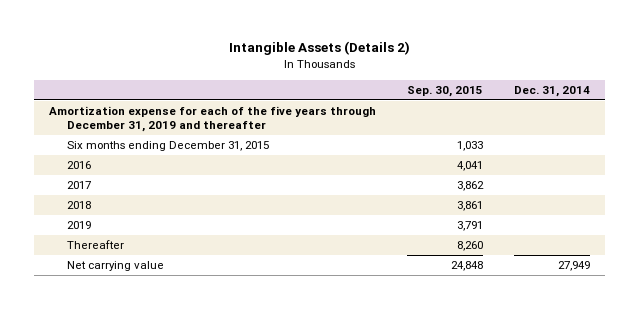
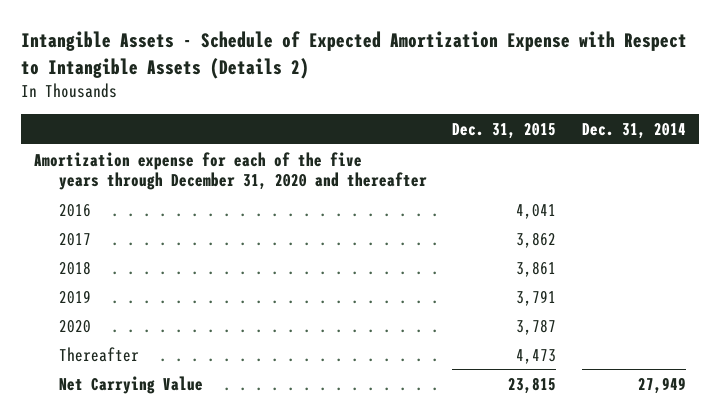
- Intangible Assets (Details 2)
+ Intangible Assets - Schedule of Expected Amortization Expense with Respect to Intangible Assets (Details 2)
- | Sep. 30, 2015 | Dec. 31, 2014
+ | Dec. 31, 2015 | Dec. 31, 2014
- Amortization expense for each of the five years through December 31, 2019 and thereafter
- Six months ending December 31, 2015 | 1,033 |
+ Amortization expense for each of the five years through December 31, 2020 and thereafter
+ 2020 | 3,787 |
- Net carrying value | 24,848 | 27,949
+ Net Carrying Value | 23,815 | 27,949

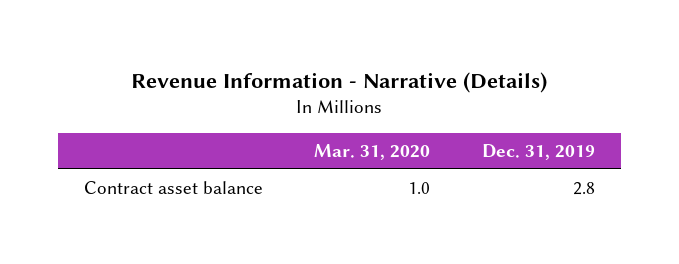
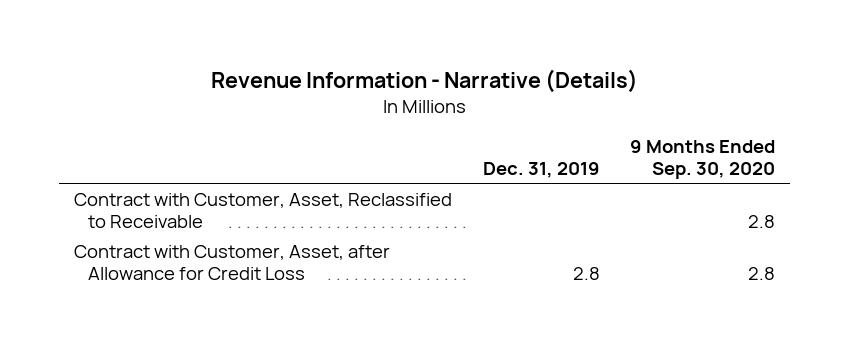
- | Mar. 31, 2020 | Dec. 31, 2019
+ | Dec. 31, 2019 | 9 Months Ended Sep. 30, 2020
- Contract asset balance | 1.0 | 2.8
+ Contract with Customer, Asset, Reclassified to Receivable | | 2.8
+ Contract with Customer, Asset, after Allowance for Credit Loss | 2.8 | 2.8

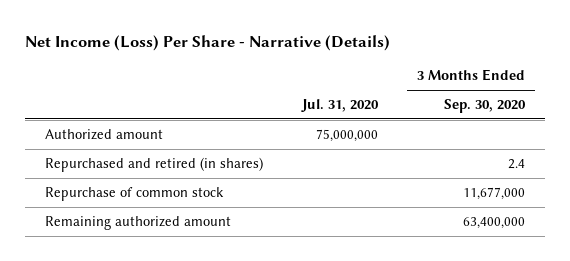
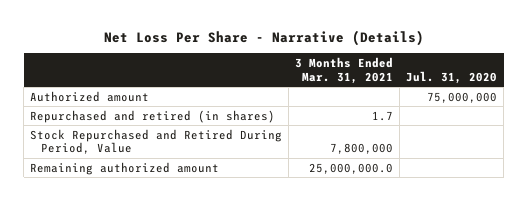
- Net Income (Loss) Per Share - Narrative (Details)
+ Net Loss Per Share - Narrative (Details)
- | Jul. 31, 2020 | 3 Months Ended Sep. 30, 2020
+ | 3 Months Ended Mar. 31, 2021 | Jul. 31, 2020
- Repurchase of common stock | | 11,677,000
+ Stock Repurchased and Retired During Period, Value | 7,800,000 |

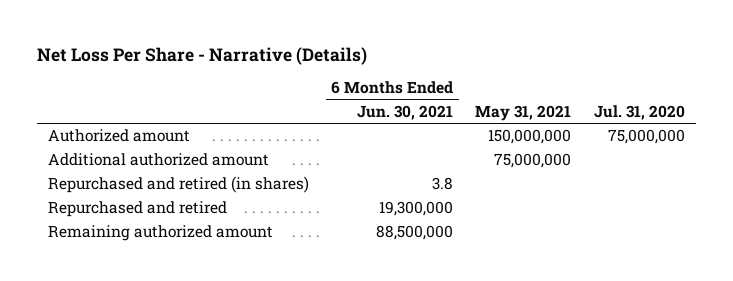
- | 3 Months Ended Mar. 31, 2021 | Jul. 31, 2020
+ | 6 Months Ended Jun. 30, 2021 | May 31, 2021 | Jul. 31, 2020
+ Additional authorized amount | | 75,000,000 |
- Stock Repurchased and Retired During Period, Value | 7,800,000 |
+ Repurchased and retired | 19,300,000 | |

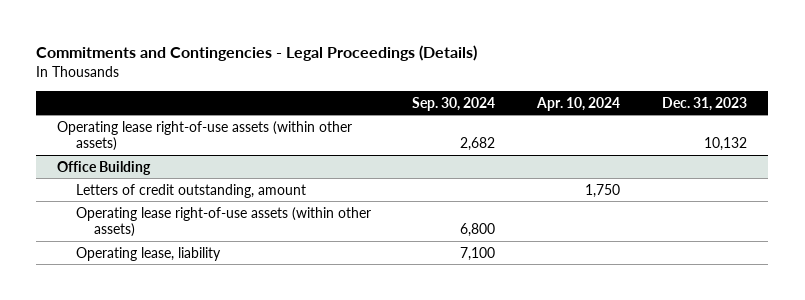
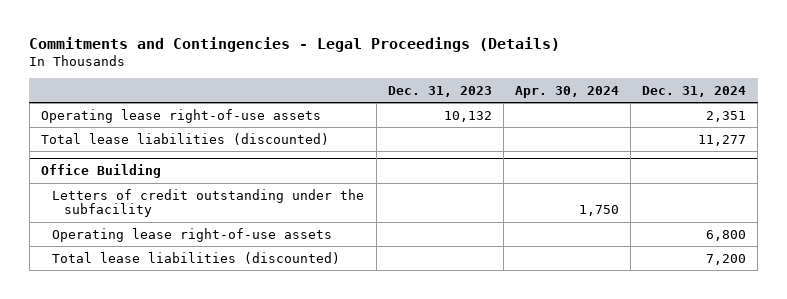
- | Sep. 30, 2024 | Apr. 10, 2024 | Dec. 31, 2023
+ | Dec. 31, 2023 | Apr. 30, 2024 | Dec. 31, 2024
- Operating lease right-of-use assets (within other assets) | 2,682 | | 10,132
+ Operating lease right-of-use assets | 10,132 | | 2,351
+ Total lease liabilities (discounted) | | | 11,277
@ Office Building
- Letters of credit outstanding, amount | | 1,750 |
- Operating lease right-of-use assets (within other assets) | 6,800 | |
- Operating lease, liability | 7,100 | |
+ Letters of credit outstanding under the subfacility | | 1,750 |
+ Operating lease right-of-use assets | | | 6,800
+ Total lease liabilities (discounted) | | | 7,200

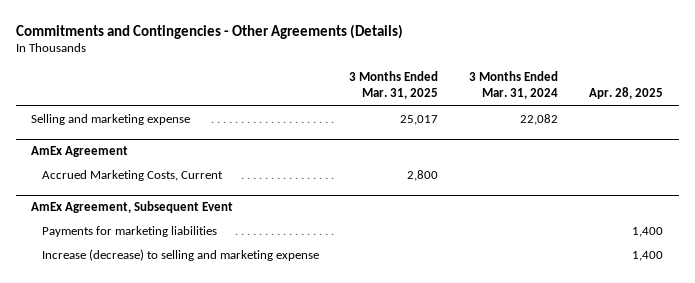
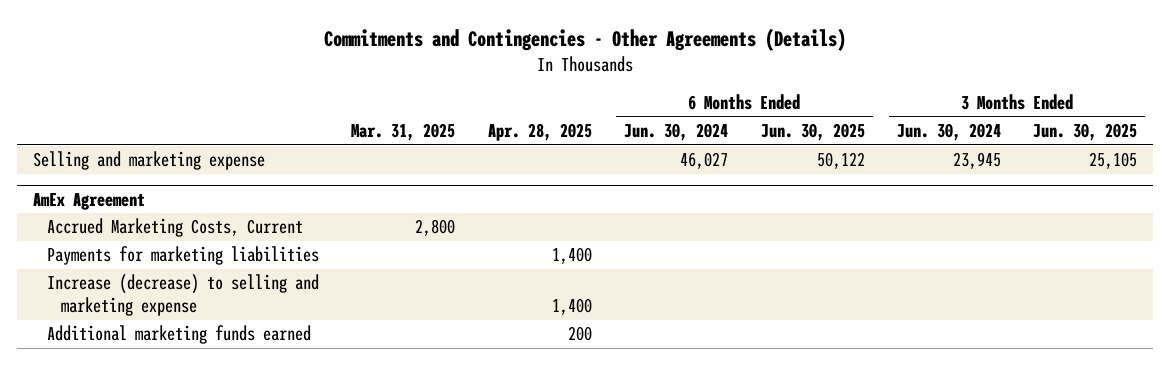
- | 3 Months Ended Mar. 31, 2025 | 3 Months Ended Mar. 31, 2024 | Apr. 28, 2025
+ | Mar. 31, 2025 | Apr. 28, 2025 | 6 Months Ended Jun. 30, 2024 | 6 Months Ended Jun. 30, 2025 | 3 Months Ended Jun. 30, 2024 | 3 Months Ended Jun. 30, 2025
- AmEx Agreement, Subsequent Event
- Payments for marketing liabilities | | | 1,400
- Increase (decrease) to selling and marketing expense | | | 1,400
@ AmEx Agreement
+ Payments for marketing liabilities | | 1,400 | | | |
+ Increase (decrease) to selling and marketing expense | | 1,400 | | | |
+ Additional marketing funds earned | | 200 | | | |

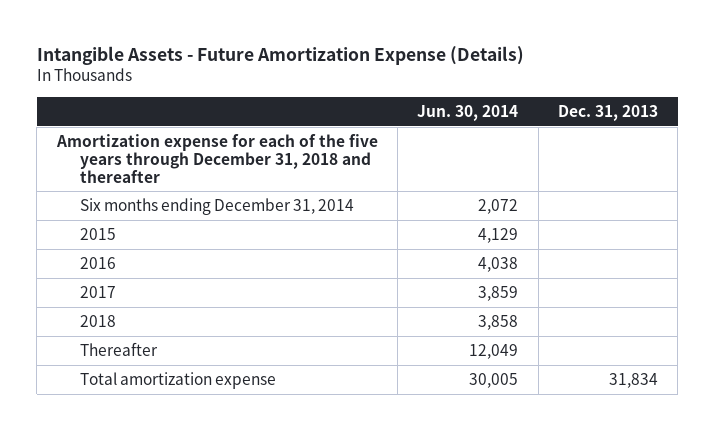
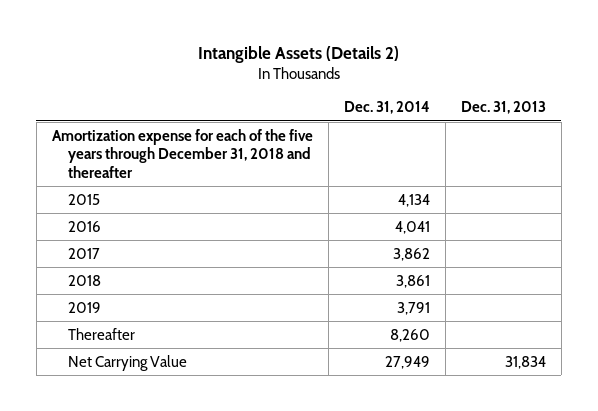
- Intangible Assets - Future Amortization Expense (Details)
+ Intangible Assets (Details 2)
- | Jun. 30, 2014 | Dec. 31, 2013
+ | Dec. 31, 2014 | Dec. 31, 2013
- Six months ending December 31, 2014 | 2,072 |
+ 2019 | 3,791 |
- Total amortization expense | 30,005 | 31,834
+ Net Carrying Value | 27,949 | 31,834

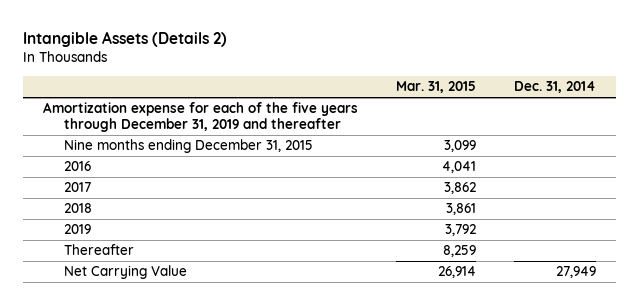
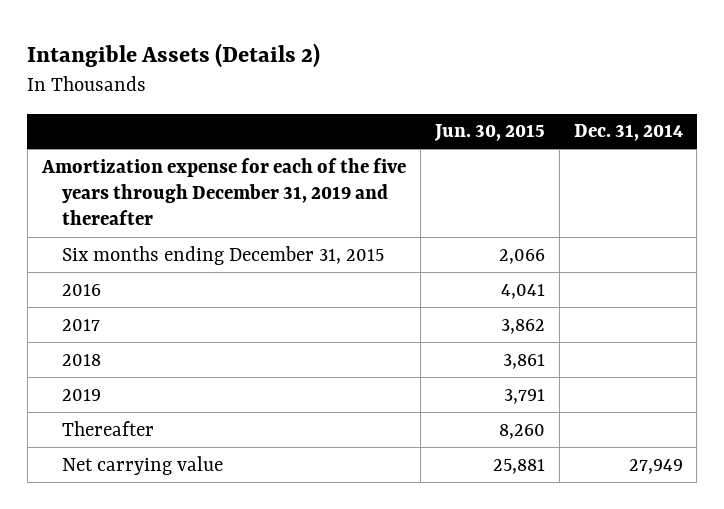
- | Mar. 31, 2015 | Dec. 31, 2014
+ | Jun. 30, 2015 | Dec. 31, 2014
- Nine months ending December 31, 2015 | 3,099 |
+ Six months ending December 31, 2015 | 2,066 |
- Net Carrying Value | 26,914 | 27,949
+ Net carrying value | 25,881 | 27,949

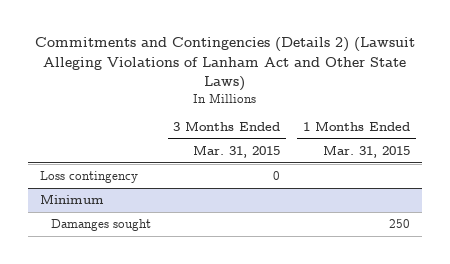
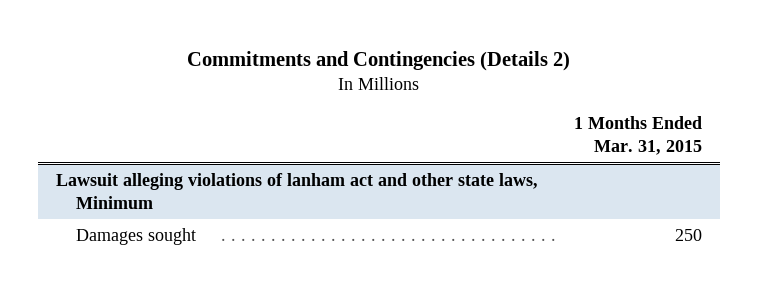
- Commitments and Contingencies (Details 2) (Lawsuit Alleging Violations of Lanham Act and Other State Laws)
+ Commitments and Contingencies (Details 2)
- | 3 Months Ended Mar. 31, 2015 | 1 Months Ended Mar. 31, 2015
+ | 1 Months Ended Mar. 31, 2015
- Loss contingency | 0 |
- Minimum
- Damanges sought | | 250
+ Lawsuit alleging violations of lanham act and other state laws, Minimum
+ Damages sought | 250

